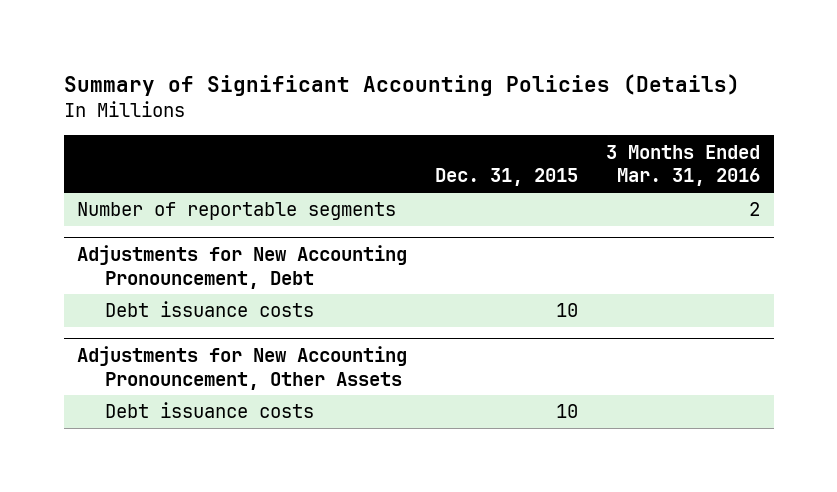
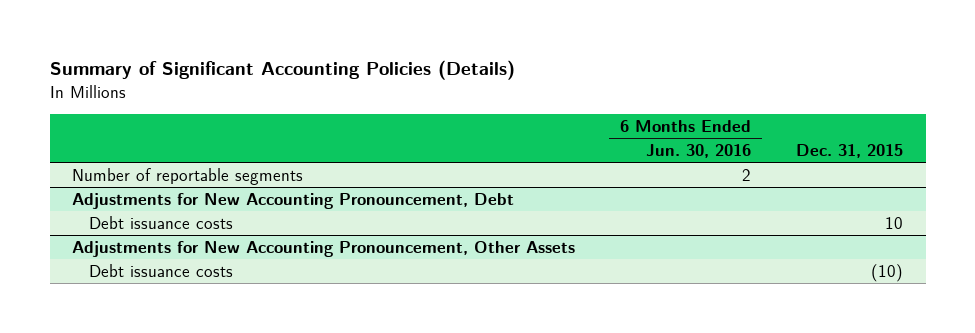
- | Dec. 31, 2015 | 3 Months Ended Mar. 31, 2016
+ | 6 Months Ended Jun. 30, 2016 | Dec. 31, 2015
@ Adjustments for New Accounting Pronouncement, Other Assets
- Debt issuance costs | 10 |
+ Debt issuance costs | | (10)

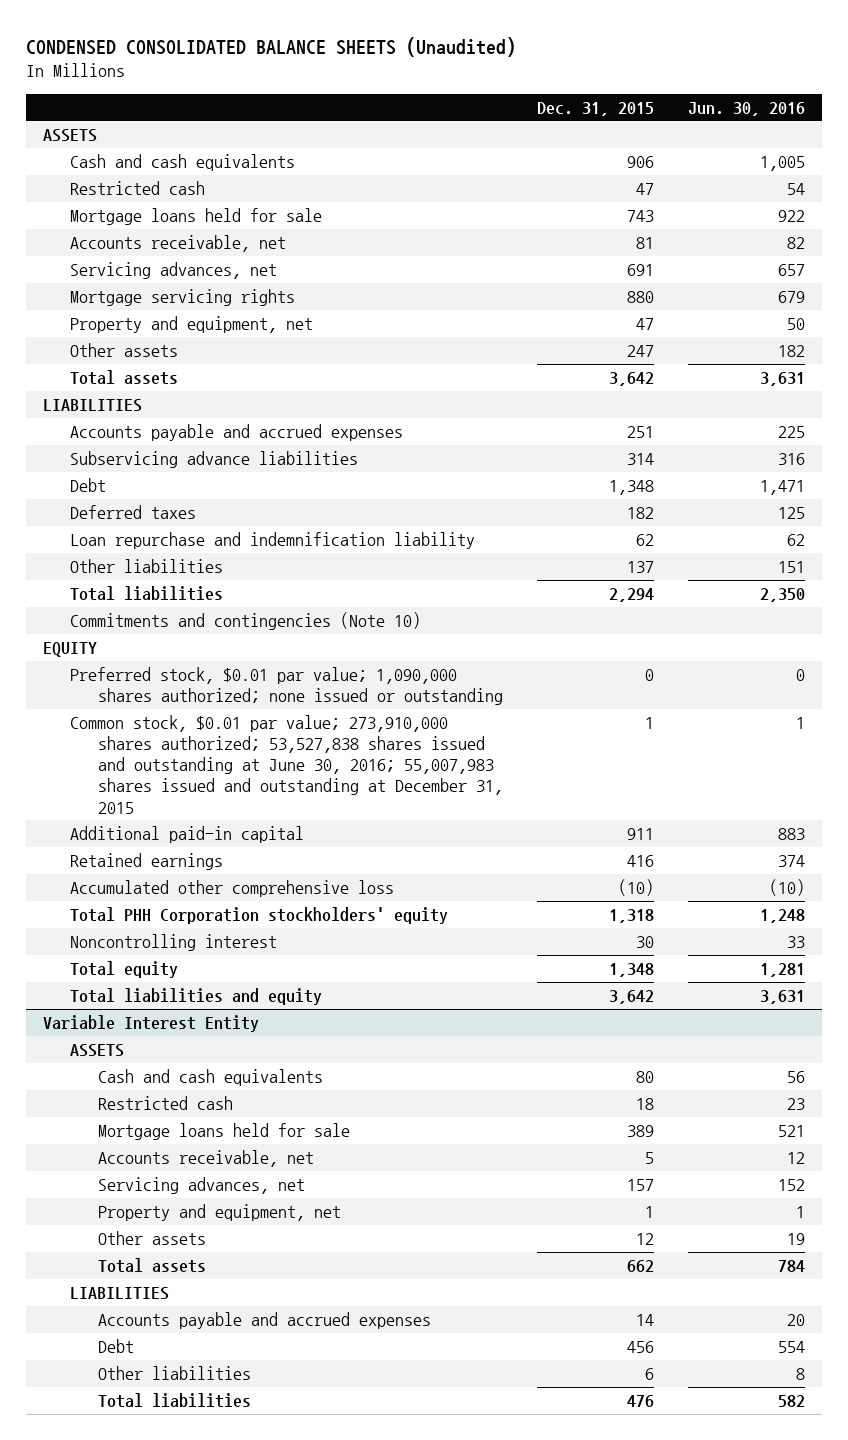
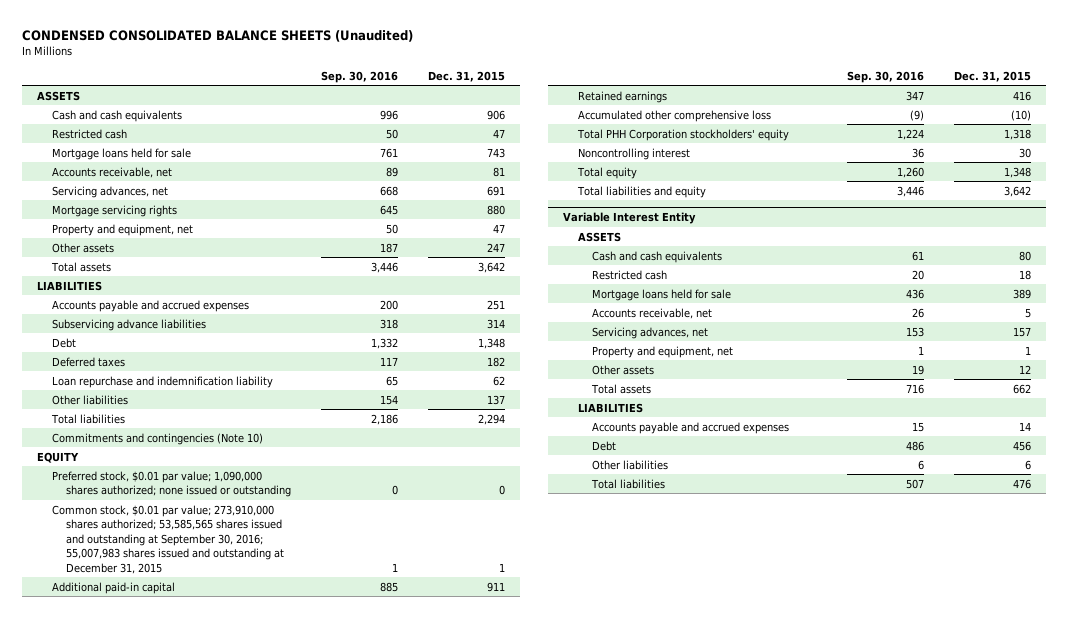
- | Dec. 31, 2015 | Jun. 30, 2016
+ | Sep. 30, 2016 | Dec. 31, 2015
- Common stock, $0.01 par value; 273,910,000 shares authorized; 53,527,838 shares issued and outstanding at June 30, 2016; 55,007,983 shares issued and outstanding at December 31, 2015 | 1 | 1
+ Common stock, $0.01 par value; 273,910,000 shares authorized; 53,585,565 shares issued and outstanding at September 30, 2016; 55,007,983 shares issued and outstanding at December 31, 2015 | 1 | 1

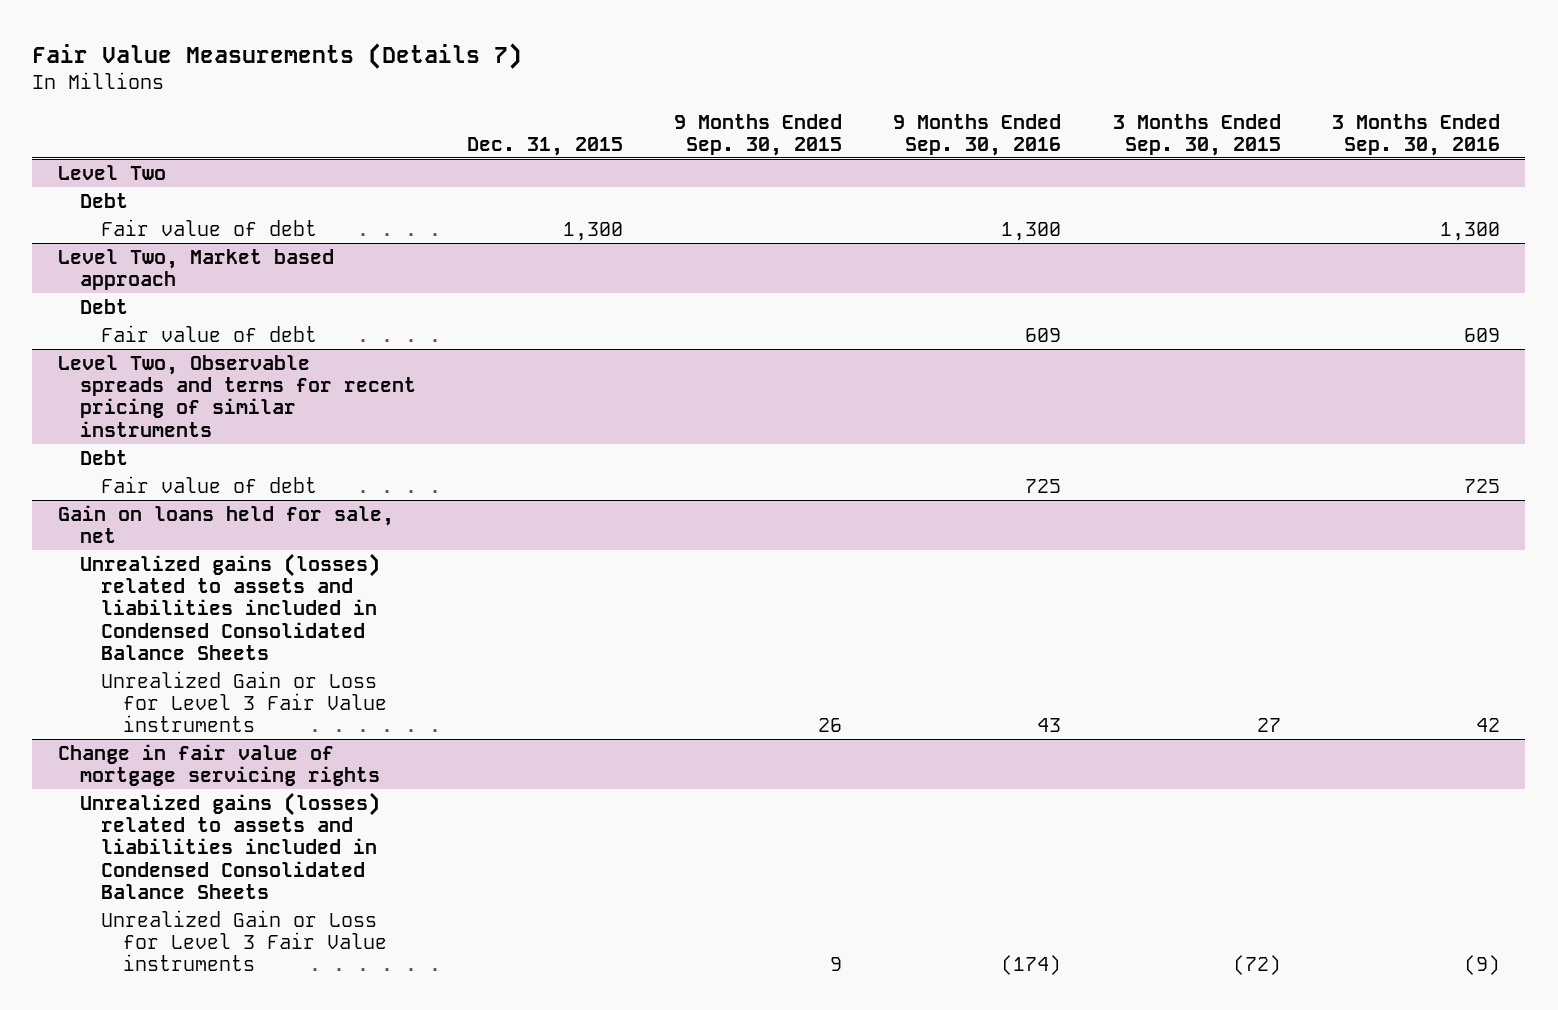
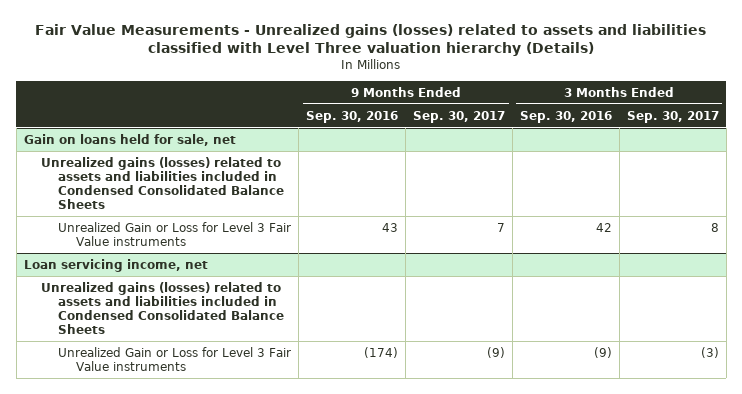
- Fair Value Measurements (Details 7)
+ Fair Value Measurements - Unrealized gains (losses) related to assets and liabilities classified with Level Three valuation hierarchy (Details)
- | Dec. 31, 2015 | 9 Months Ended Sep. 30, 2015 | 9 Months Ended Sep. 30, 2016 | 3 Months Ended Sep. 30, 2015 | 3 Months Ended Sep. 30, 2016
+ | 9 Months Ended Sep. 30, 2016 | 9 Months Ended Sep. 30, 2017 | 3 Months Ended Sep. 30, 2016 | 3 Months Ended Sep. 30, 2017
- Level Two
- Debt
- Fair value of debt | 1,300 | | 1,300 | | 1,300
- Level Two, Market based approach
- Debt
- Fair value of debt | | | 609 | | 609
- Level Two, Observable spreads and terms for recent pricing of similar instruments
- Debt
- Fair value of debt | | | 725 | | 725
- Change in fair value of mortgage servicing rights
+ Loan servicing income, net

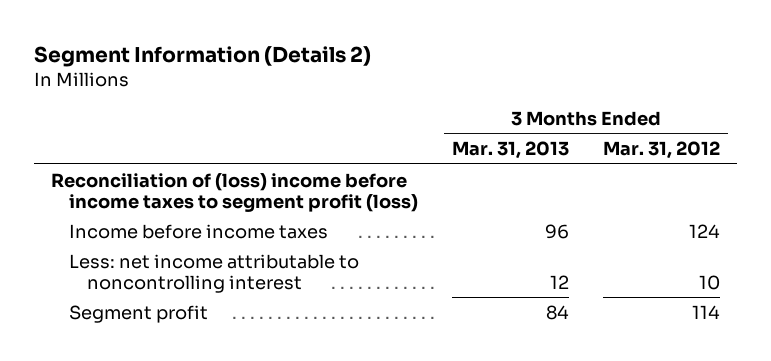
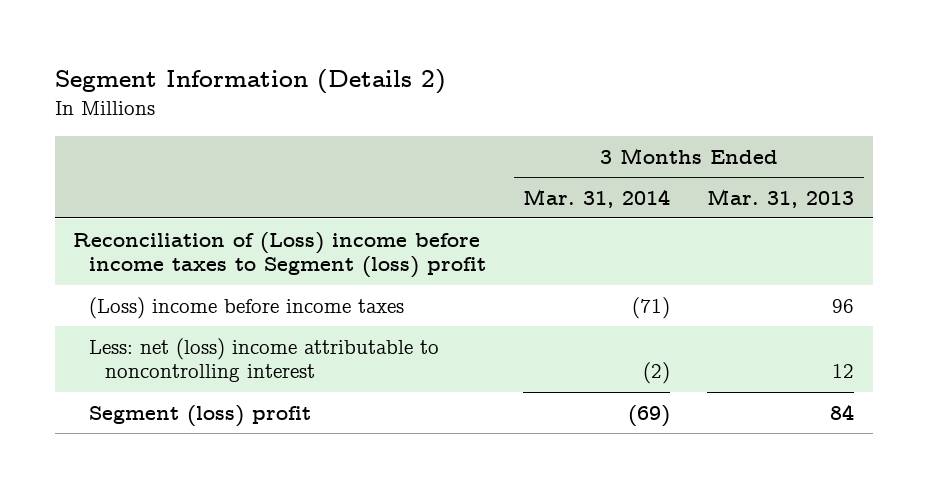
- | 3 Months Ended Mar. 31, 2013 | 3 Months Ended Mar. 31, 2012
+ | 3 Months Ended Mar. 31, 2014 | 3 Months Ended Mar. 31, 2013
- Reconciliation of (loss) income before income taxes to segment profit (loss)
- Income before income taxes | 96 | 124
- Less: net income attributable to noncontrolling interest | 12 | 10
- Segment profit | 84 | 114
+ Reconciliation of (Loss) income before income taxes to Segment (loss) profit
+ (Loss) income before income taxes | (71) | 96
+ Less: net (loss) income attributable to noncontrolling interest | (2) | 12
+ Segment (loss) profit | (69) | 84

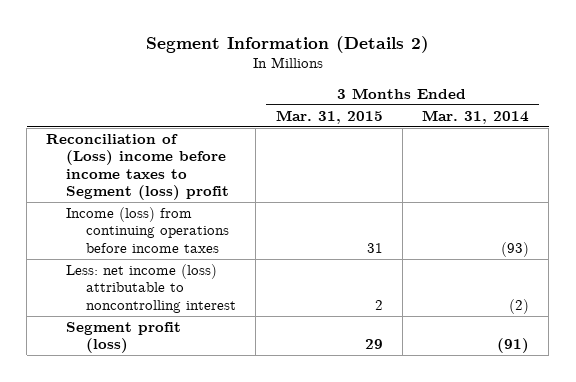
- | 3 Months Ended Mar. 31, 2014 | 3 Months Ended Mar. 31, 2013
+ | 3 Months Ended Mar. 31, 2015 | 3 Months Ended Mar. 31, 2014
- (Loss) income before income taxes | (71) | 96
- Less: net (loss) income attributable to noncontrolling interest | (2) | 12
- Segment (loss) profit | (69) | 84
+ Income (loss) from continuing operations before income taxes | 31 | (93)
+ Less: net income (loss) attributable to noncontrolling interest | 2 | (2)
+ Segment profit (loss) | 29 | (91)

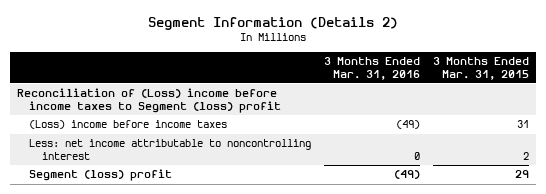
- | 3 Months Ended Mar. 31, 2015 | 3 Months Ended Mar. 31, 2014
+ | 3 Months Ended Mar. 31, 2016 | 3 Months Ended Mar. 31, 2015
- Income (loss) from continuing operations before income taxes | 31 | (93)
- Less: net income (loss) attributable to noncontrolling interest | 2 | (2)
- Segment profit (loss) | 29 | (91)
+ (Loss) income before income taxes | (49) | 31
+ Less: net income attributable to noncontrolling interest | 0 | 2
+ Segment (loss) profit | (49) | 29

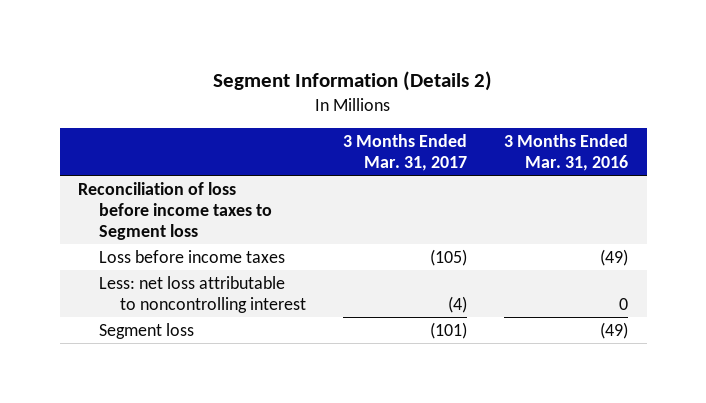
- | 3 Months Ended Mar. 31, 2016 | 3 Months Ended Mar. 31, 2015
+ | 3 Months Ended Mar. 31, 2017 | 3 Months Ended Mar. 31, 2016
- Reconciliation of (Loss) income before income taxes to Segment (loss) profit
- (Loss) income before income taxes | (49) | 31
- Less: net income attributable to noncontrolling interest | 0 | 2
- Segment (loss) profit | (49) | 29
+ Reconciliation of loss before income taxes to Segment loss
+ Loss before income taxes | (105) | (49)
+ Less: net loss attributable to noncontrolling interest | (4) | 0
+ Segment loss | (101) | (49)

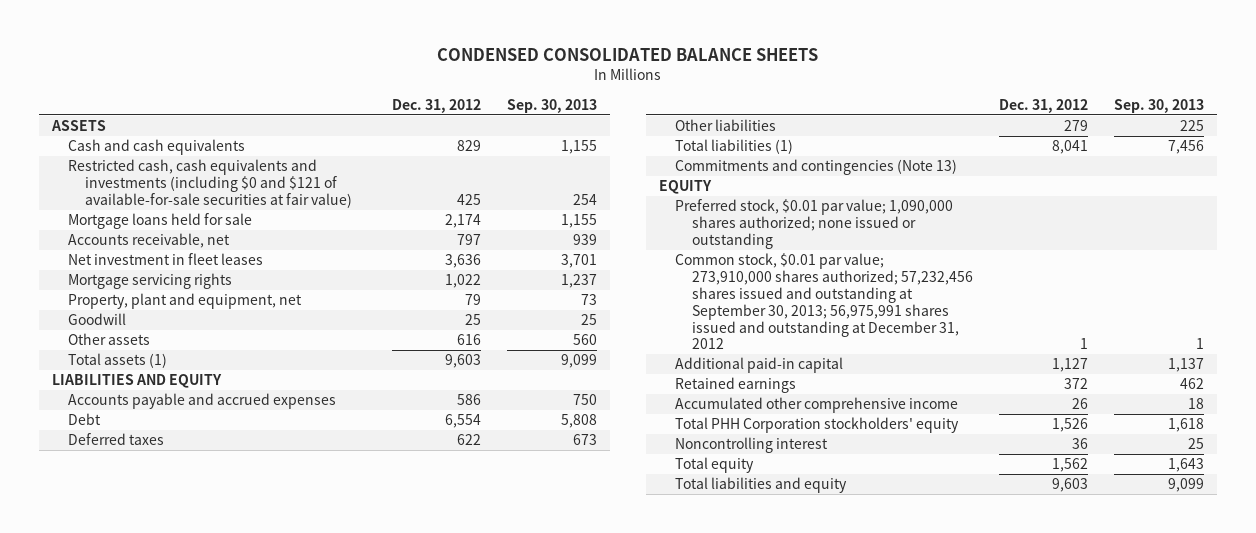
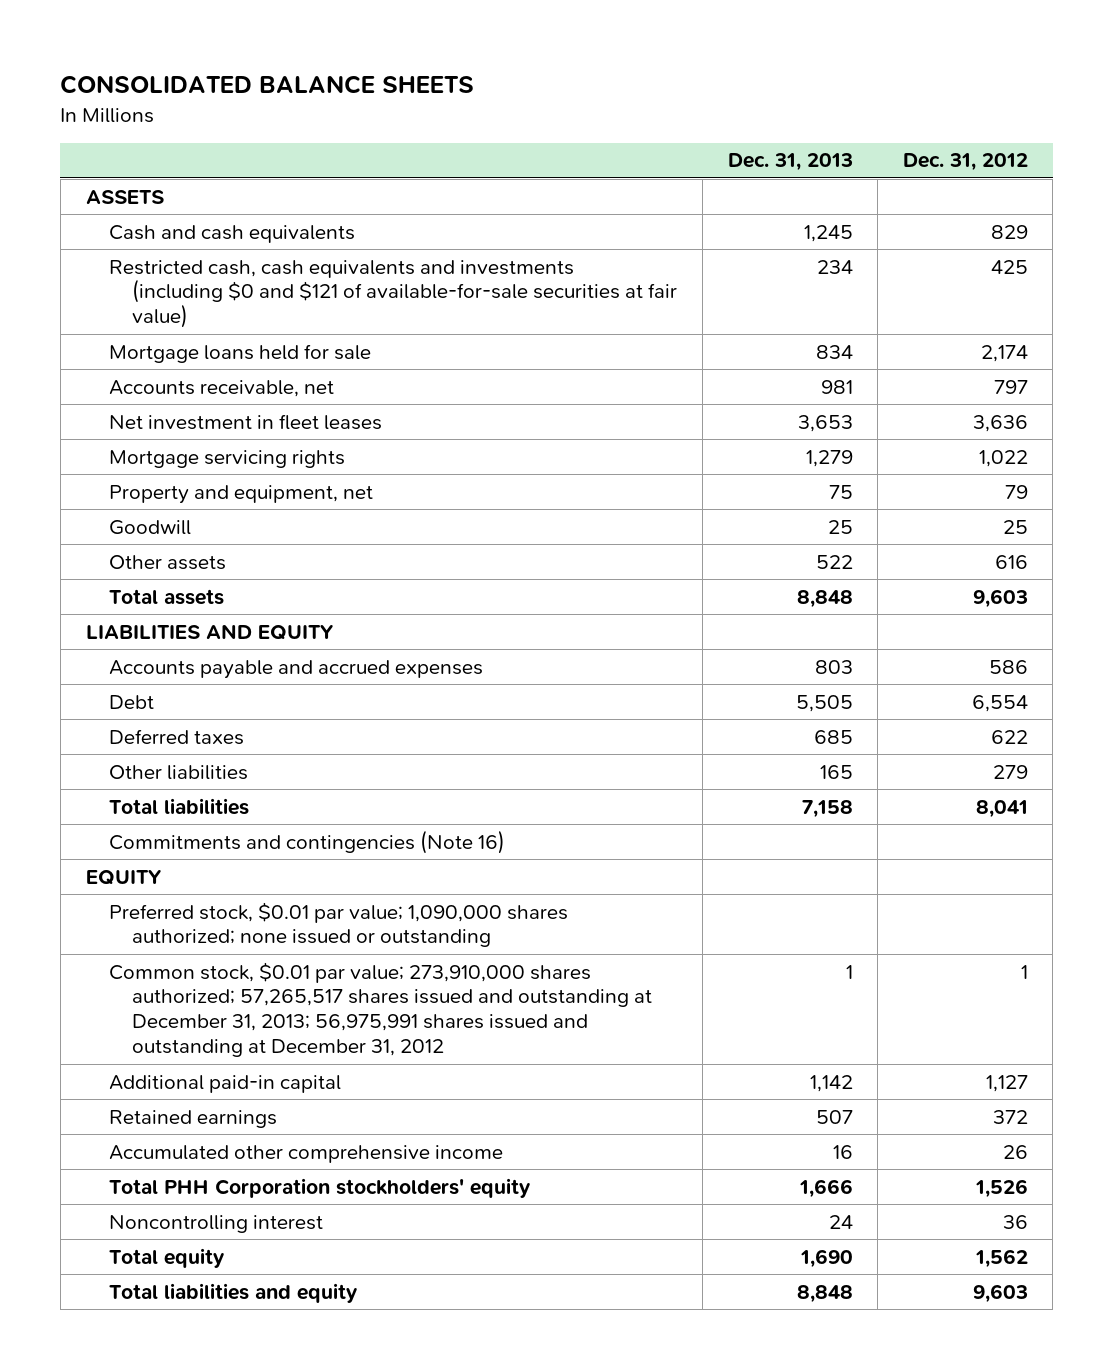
- CONDENSED CONSOLIDATED BALANCE SHEETS
+ CONSOLIDATED BALANCE SHEETS
- | Dec. 31, 2012 | Sep. 30, 2013
+ | Dec. 31, 2013 | Dec. 31, 2012
- Property, plant and equipment, net | 79 | 73
+ Property and equipment, net | 75 | 79
- Total assets (1) | 9,603 | 9,099
+ Total assets | 8,848 | 9,603
- Total liabilities (1) | 8,041 | 7,456
- Commitments and contingencies (Note 13)
+ Total liabilities | 7,158 | 8,041
+ Commitments and contingencies (Note 16)
- Common stock, $0.01 par value; 273,910,000 shares authorized; 57,232,456 shares issued and outstanding at September 30, 2013; 56,975,991 shares issued and outstanding at December 31, 2012 | 1 | 1
+ Common stock, $0.01 par value; 273,910,000 shares authorized; 57,265,517 shares issued and outstanding at December 31, 2013; 56,975,991 shares issued and outstanding at December 31, 2012 | 1 | 1

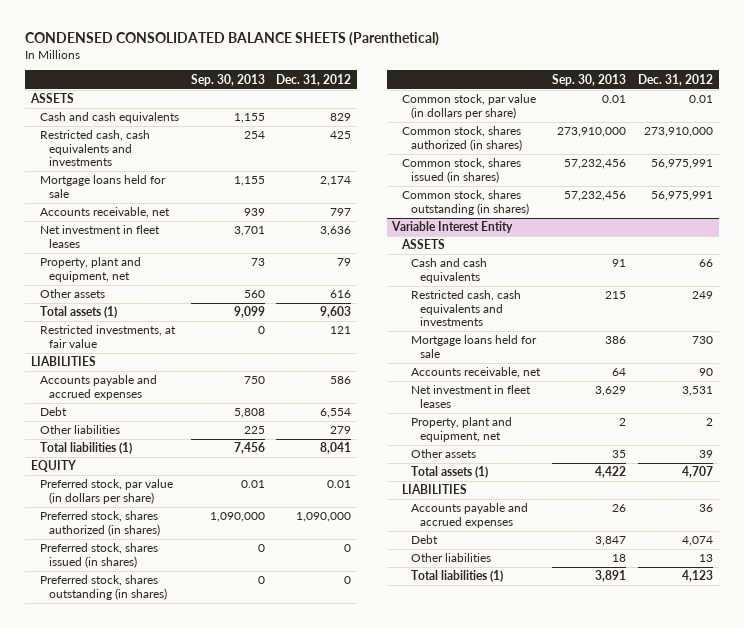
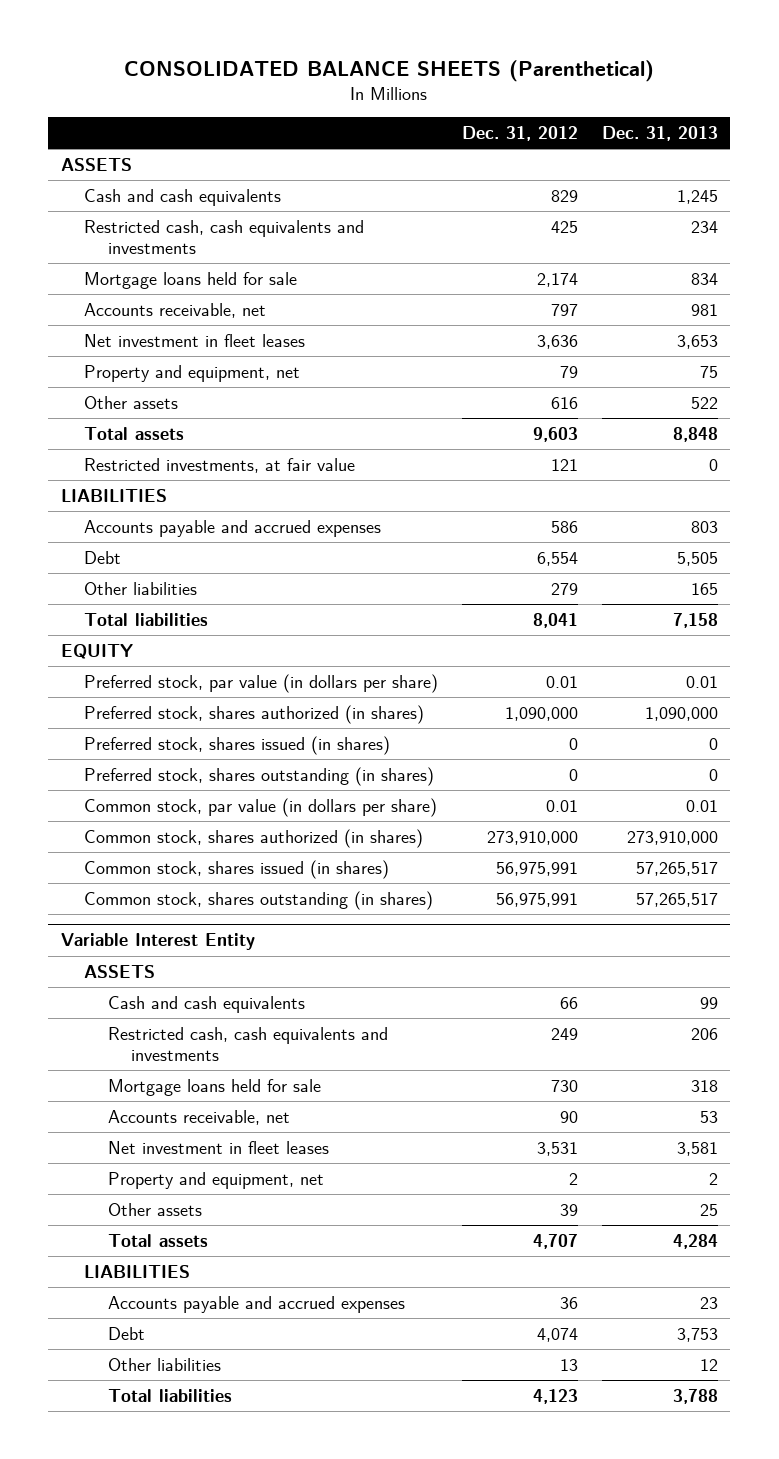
- CONDENSED CONSOLIDATED BALANCE SHEETS (Parenthetical)
+ CONSOLIDATED BALANCE SHEETS (Parenthetical)
- | Sep. 30, 2013 | Dec. 31, 2012
+ | Dec. 31, 2012 | Dec. 31, 2013
- Property, plant and equipment, net | 73 | 79
+ Property and equipment, net | 79 | 75
- Total assets (1) | 9,099 | 9,603
+ Total assets | 9,603 | 8,848
- Total liabilities (1) | 7,456 | 8,041
+ Total liabilities | 8,041 | 7,158
@ Variable Interest Entity
- Property, plant and equipment, net | 2 | 2
+ Property and equipment, net | 2 | 2
- Total assets (1) | 4,422 | 4,707
+ Total assets | 4,707 | 4,284
- Total liabilities (1) | 3,891 | 4,123
+ Total liabilities | 4,123 | 3,788

